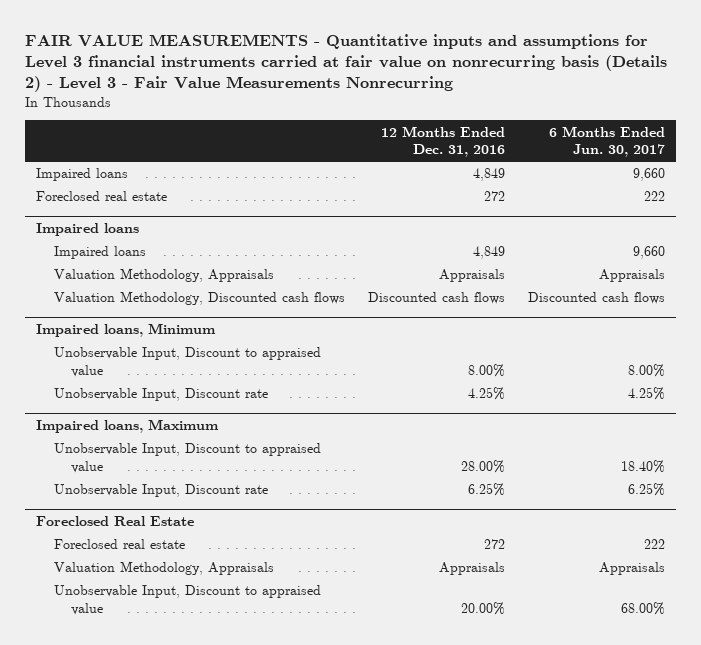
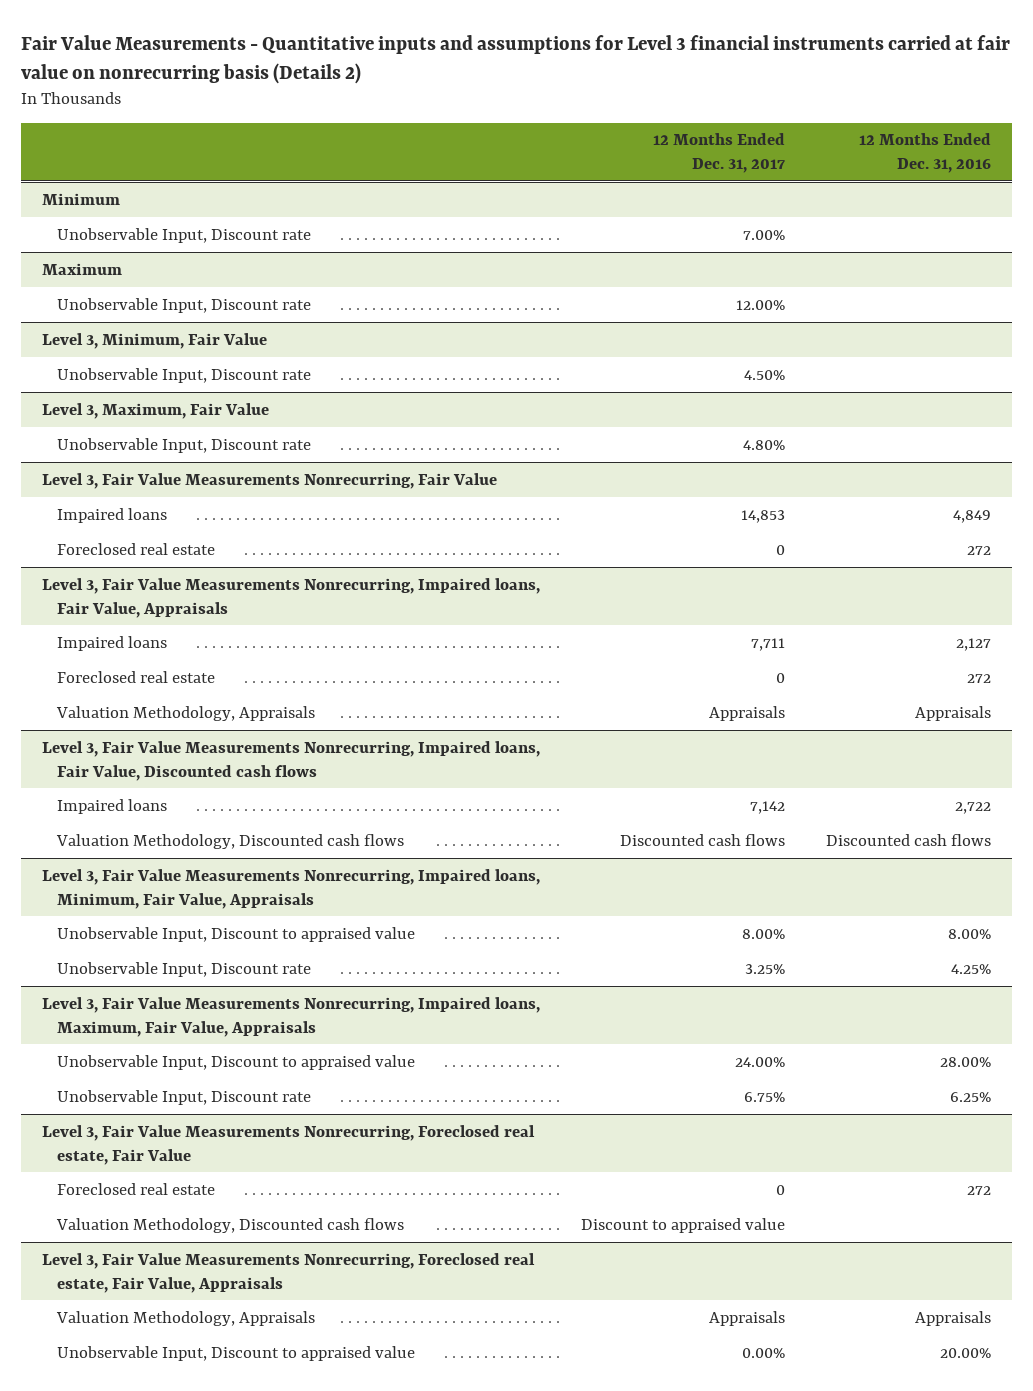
- FAIR VALUE MEASUREMENTS - Quantitative inputs and assumptions for Level 3 financial instruments carried at fair value on nonrecurring basis (Details 2) - Level 3 - Fair Value Measurements Nonrecurring
+ Fair Value Measurements - Quantitative inputs and assumptions for Level 3 financial instruments carried at fair value on nonrecurring basis (Details 2)
- | 12 Months Ended Dec. 31, 2016 | 6 Months Ended Jun. 30, 2017
+ | 12 Months Ended Dec. 31, 2017 | 12 Months Ended Dec. 31, 2016
+ Minimum
+ Unobservable Input, Discount rate | 7.00% |
+ Maximum
+ Unobservable Input, Discount rate | 12.00% |
+ Level 3, Minimum, Fair Value
+ Unobservable Input, Discount rate | 4.50% |
+ Level 3, Maximum, Fair Value
+ Unobservable Input, Discount rate | 4.80% |
+ Level 3, Fair Value Measurements Nonrecurring, Fair Value
- Impaired loans
- Impaired loans | 4,849 | 9,660
+ Level 3, Fair Value Measurements Nonrecurring, Impaired loans, Fair Value, Appraisals
+ Impaired loans | 7,711 | 2,127
+ Foreclosed real estate | 0 | 272
+ Level 3, Fair Value Measurements Nonrecurring, Impaired loans, Fair Value, Discounted cash flows
+ Impaired loans | 7,142 | 2,722
- Impaired loans, Minimum
+ Level 3, Fair Value Measurements Nonrecurring, Impaired loans, Minimum, Fair Value, Appraisals
- Impaired loans, Maximum
+ Level 3, Fair Value Measurements Nonrecurring, Impaired loans, Maximum, Fair Value, Appraisals
- Foreclosed Real Estate
+ Level 3, Fair Value Measurements Nonrecurring, Foreclosed real estate, Fair Value
+ Valuation Methodology, Discounted cash flows | Discount to appraised value |
+ Level 3, Fair Value Measurements Nonrecurring, Foreclosed real estate, Fair Value, Appraisals

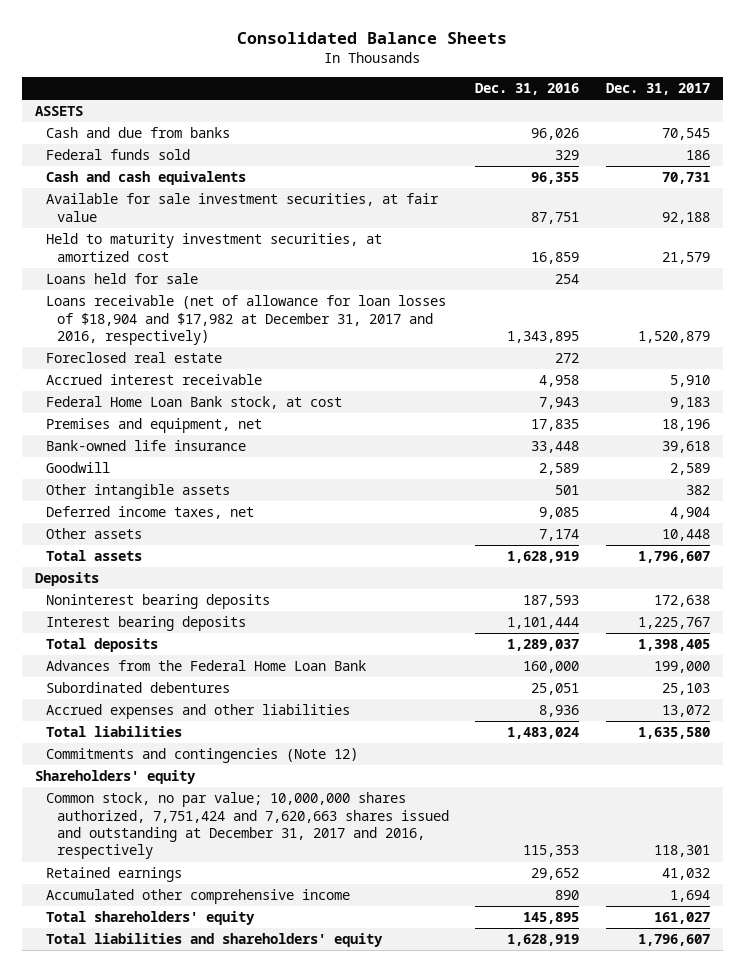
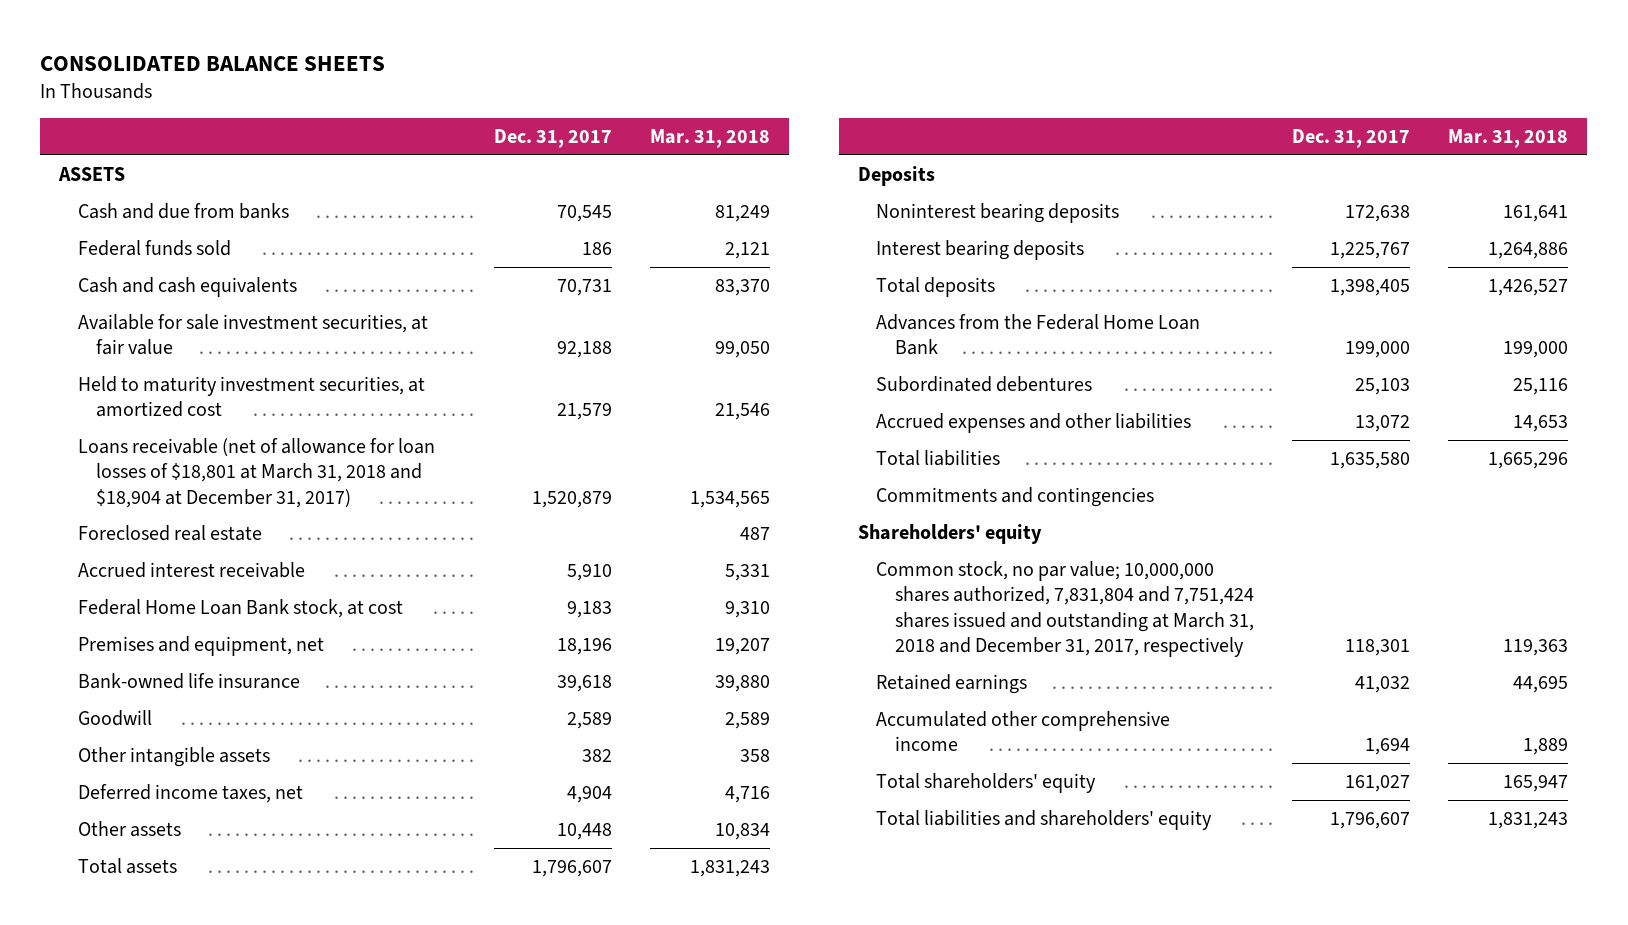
- Consolidated Balance Sheets
+ CONSOLIDATED BALANCE SHEETS
- | Dec. 31, 2016 | Dec. 31, 2017
+ | Dec. 31, 2017 | Mar. 31, 2018
- Loans held for sale | 254 |
- Loans receivable (net of allowance for loan losses of $18,904 and $17,982 at December 31, 2017 and 2016, respectively) | 1,343,895 | 1,520,879
+ Loans receivable (net of allowance for loan losses of $18,801 at March 31, 2018 and $18,904 at December 31, 2017) | 1,520,879 | 1,534,565
- Commitments and contingencies (Note 12)
+ Commitments and contingencies
- Common stock, no par value; 10,000,000 shares authorized, 7,751,424 and 7,620,663 shares issued and outstanding at December 31, 2017 and 2016, respectively | 115,353 | 118,301
+ Common stock, no par value; 10,000,000 shares authorized, 7,831,804 and 7,751,424 shares issued and outstanding at March 31, 2018 and December 31, 2017, respectively | 118,301 | 119,363

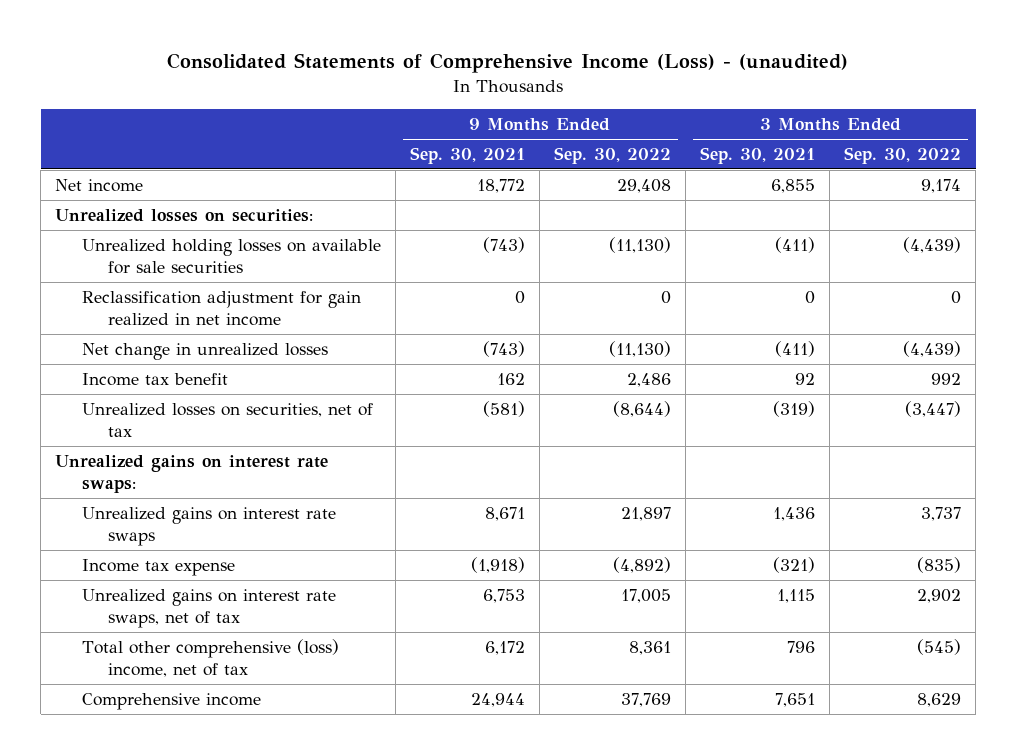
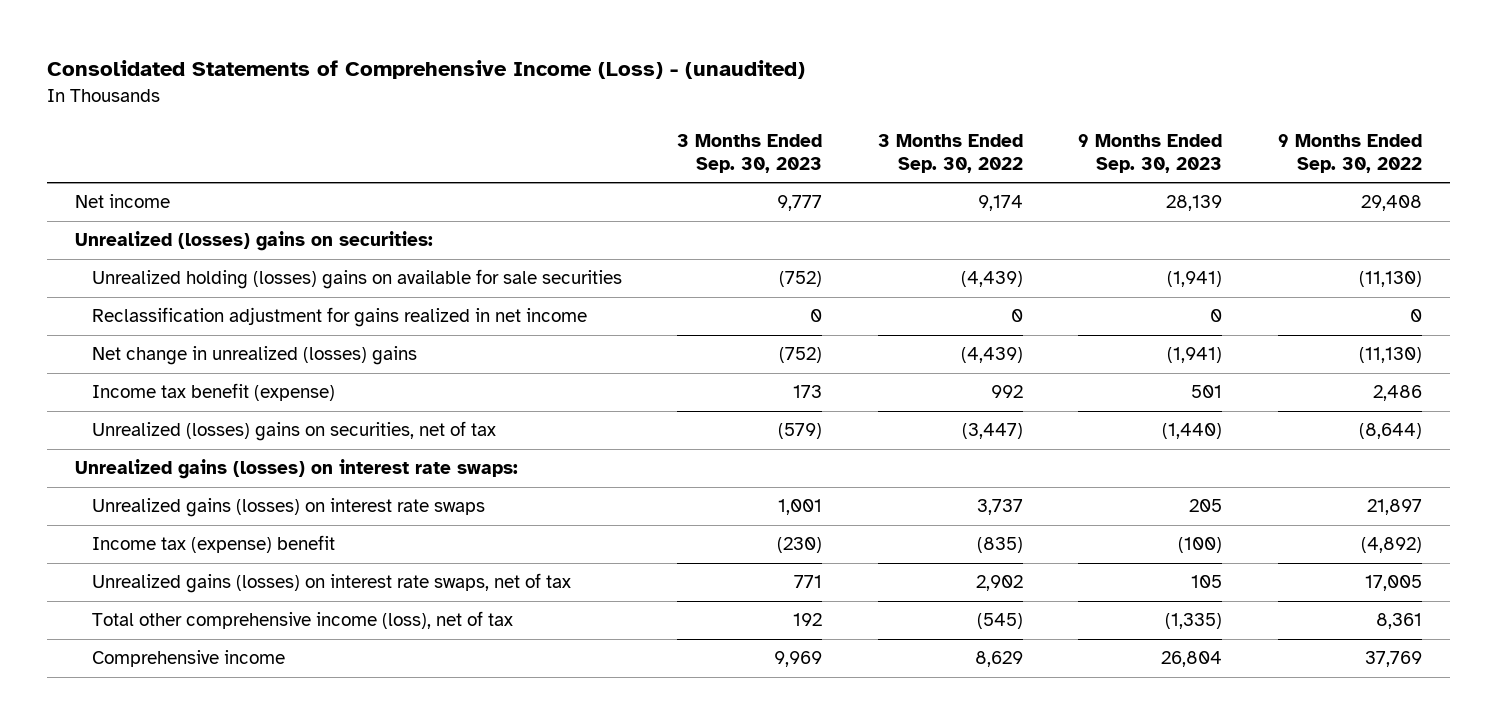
- | 9 Months Ended Sep. 30, 2021 | 9 Months Ended Sep. 30, 2022 | 3 Months Ended Sep. 30, 2021 | 3 Months Ended Sep. 30, 2022
+ | 3 Months Ended Sep. 30, 2023 | 3 Months Ended Sep. 30, 2022 | 9 Months Ended Sep. 30, 2023 | 9 Months Ended Sep. 30, 2022
- Unrealized losses on securities:
- Unrealized holding losses on available for sale securities | (743) | (11,130) | (411) | (4,439)
- Reclassification adjustment for gain realized in net income | 0 | 0 | 0 | 0
- Net change in unrealized losses | (743) | (11,130) | (411) | (4,439)
- Income tax benefit | 162 | 2,486 | 92 | 992
- Unrealized losses on securities, net of tax | (581) | (8,644) | (319) | (3,447)
- Unrealized gains on interest rate swaps:
- Unrealized gains on interest rate swaps | 8,671 | 21,897 | 1,436 | 3,737
- Income tax expense | (1,918) | (4,892) | (321) | (835)
- Unrealized gains on interest rate swaps, net of tax | 6,753 | 17,005 | 1,115 | 2,902
- Total other comprehensive (loss) income, net of tax | 6,172 | 8,361 | 796 | (545)
+ Unrealized (losses) gains on securities:
+ Unrealized holding (losses) gains on available for sale securities | (752) | (4,439) | (1,941) | (11,130)
+ Reclassification adjustment for gains realized in net income | 0 | 0 | 0 | 0
+ Net change in unrealized (losses) gains | (752) | (4,439) | (1,941) | (11,130)
+ Income tax benefit (expense) | 173 | 992 | 501 | 2,486
+ Unrealized (losses) gains on securities, net of tax | (579) | (3,447) | (1,440) | (8,644)
+ Unrealized gains (losses) on interest rate swaps:
+ Unrealized gains (losses) on interest rate swaps | 1,001 | 3,737 | 205 | 21,897
+ Income tax (expense) benefit | (230) | (835) | (100) | (4,892)
+ Unrealized gains (losses) on interest rate swaps, net of tax | 771 | 2,902 | 105 | 17,005
+ Total other comprehensive income (loss), net of tax | 192 | (545) | (1,335) | 8,361

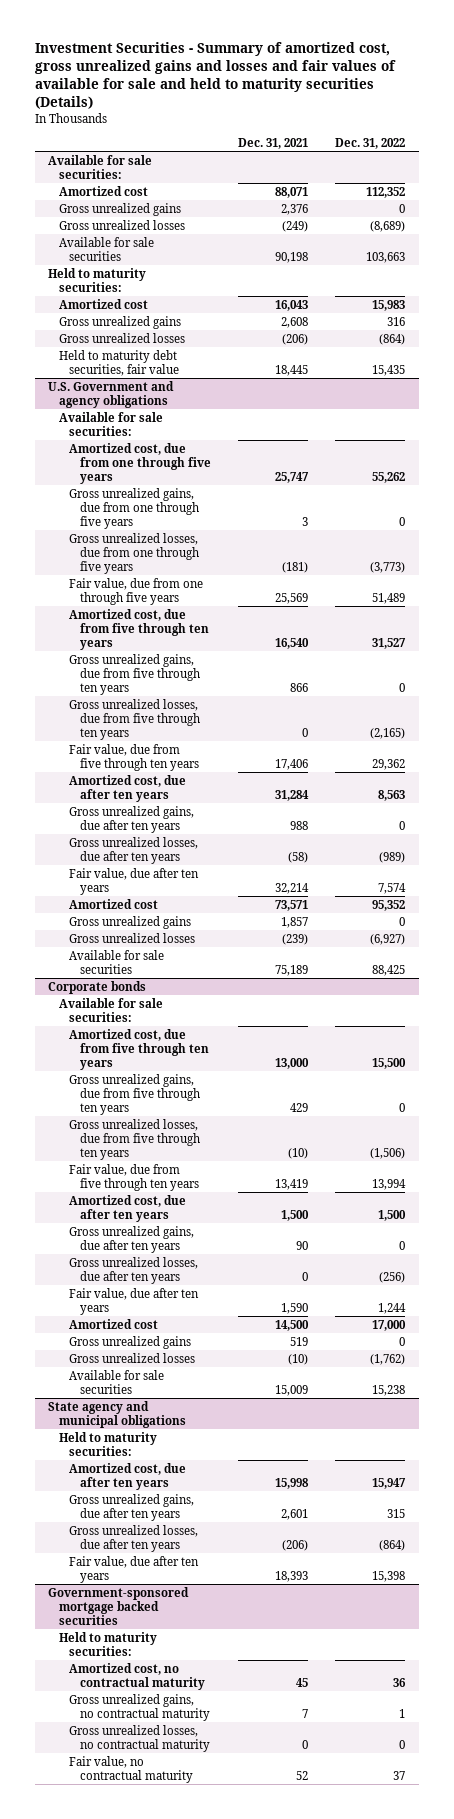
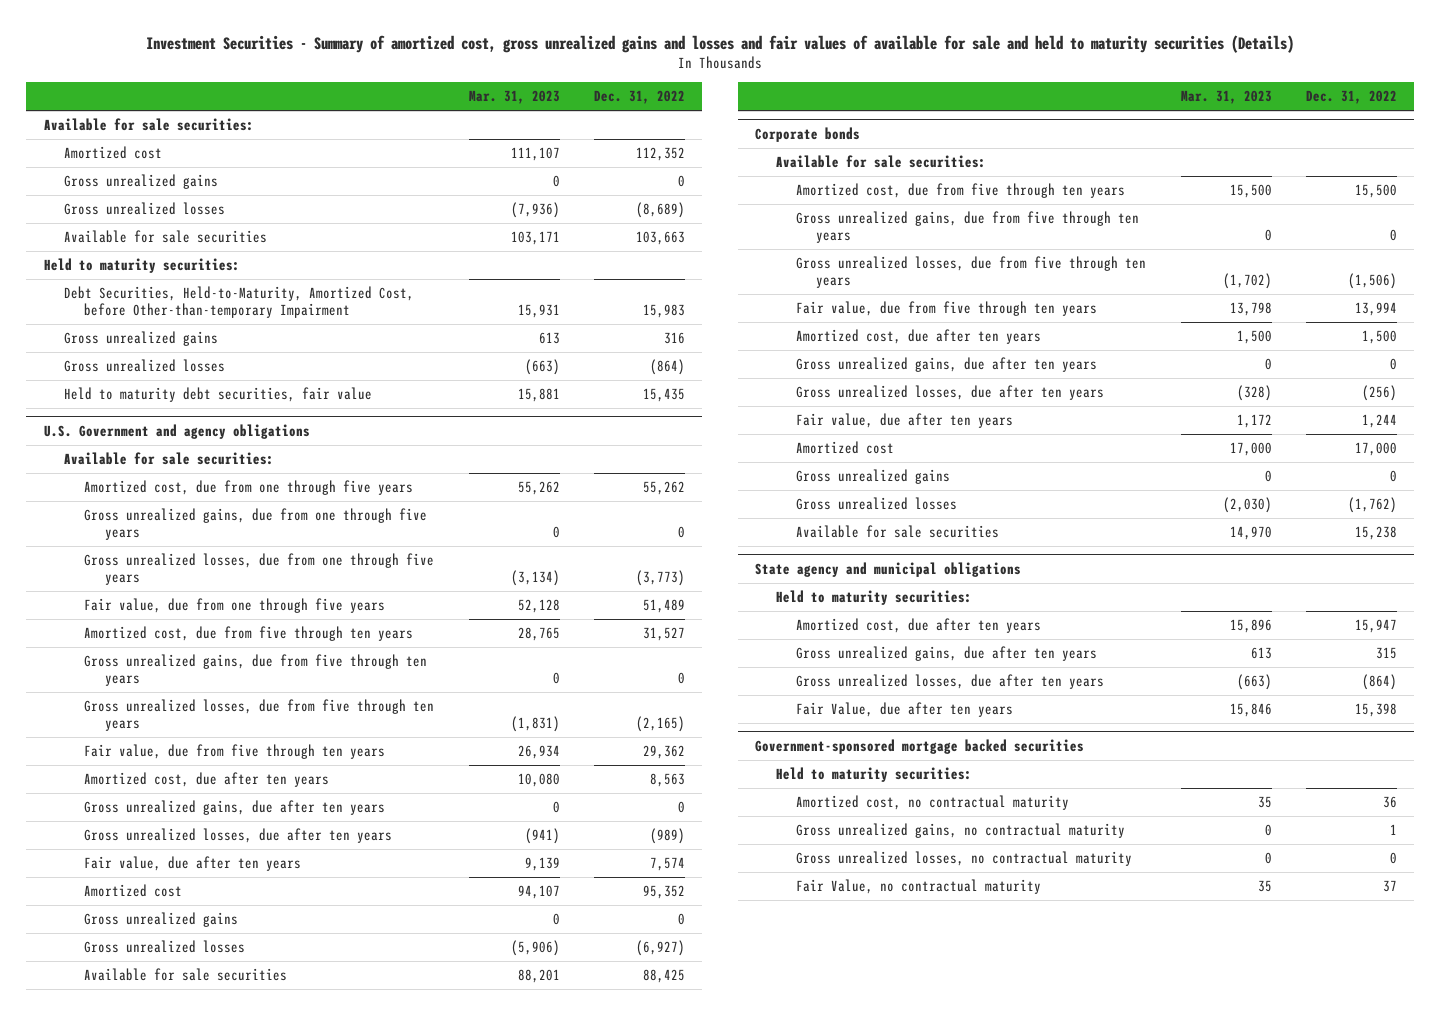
- | Dec. 31, 2021 | Dec. 31, 2022
+ | Mar. 31, 2023 | Dec. 31, 2022
- Amortized cost | 16,043 | 15,983
+ Debt Securities, Held-to-Maturity, Amortized Cost, before Other-than-temporary Impairment | 15,931 | 15,983
@ State agency and municipal obligations
- Fair value, due after ten years | 18,393 | 15,398
+ Fair Value, due after ten years | 15,846 | 15,398
@ Government-sponsored mortgage backed securities
- Fair value, no contractual maturity | 52 | 37
+ Fair Value, no contractual maturity | 35 | 37

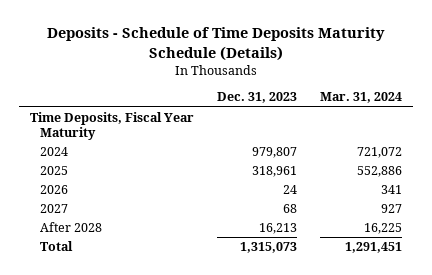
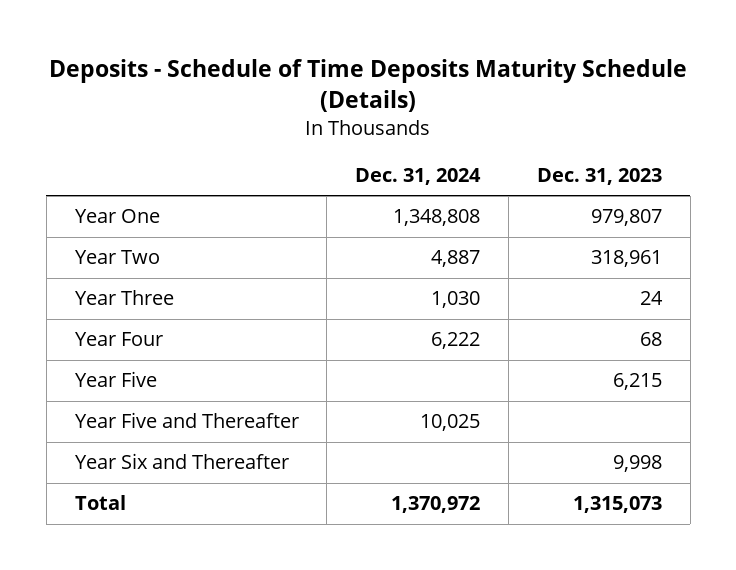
- | Dec. 31, 2023 | Mar. 31, 2024
+ | Dec. 31, 2024 | Dec. 31, 2023
- Time Deposits, Fiscal Year Maturity
- 2024 | 979,807 | 721,072
- 2025 | 318,961 | 552,886
- 2026 | 24 | 341
- 2027 | 68 | 927
- After 2028 | 16,213 | 16,225
+ Year One | 1,348,808 | 979,807
+ Year Two | 4,887 | 318,961
+ Year Three | 1,030 | 24
+ Year Four | 6,222 | 68
+ Year Five | | 6,215
+ Year Five and Thereafter | 10,025 |
+ Year Six and Thereafter | | 9,998

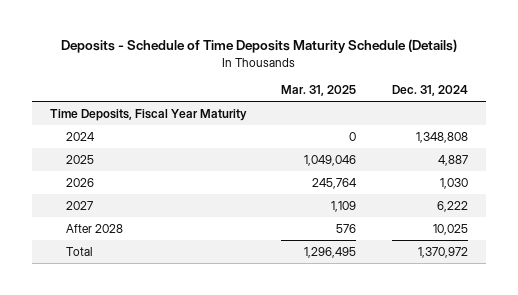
- | Dec. 31, 2024 | Dec. 31, 2023
+ | Mar. 31, 2025 | Dec. 31, 2024
- Year One | 1,348,808 | 979,807
- Year Two | 4,887 | 318,961
- Year Three | 1,030 | 24
- Year Four | 6,222 | 68
- Year Five | | 6,215
- Year Five and Thereafter | 10,025 |
- Year Six and Thereafter | | 9,998
+ Time Deposits, Fiscal Year Maturity
+ 2024 | 0 | 1,348,808
+ 2025 | 1,049,046 | 4,887
+ 2026 | 245,764 | 1,030
+ 2027 | 1,109 | 6,222
+ After 2028 | 576 | 10,025

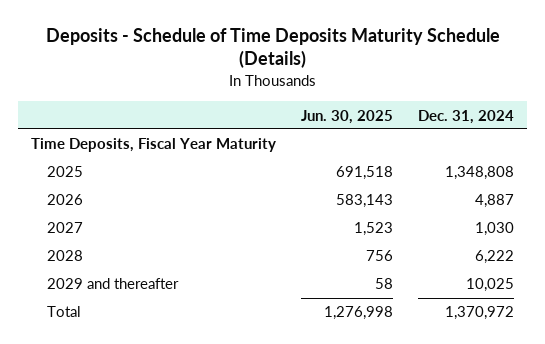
- | Mar. 31, 2025 | Dec. 31, 2024
+ | Jun. 30, 2025 | Dec. 31, 2024
- 2024 | 0 | 1,348,808
- 2025 | 1,049,046 | 4,887
- 2026 | 245,764 | 1,030
- 2027 | 1,109 | 6,222
- After 2028 | 576 | 10,025
+ 2025 | 691,518 | 1,348,808
+ 2026 | 583,143 | 4,887
+ 2027 | 1,523 | 1,030
+ 2028 | 756 | 6,222
+ 2029 and thereafter | 58 | 10,025

